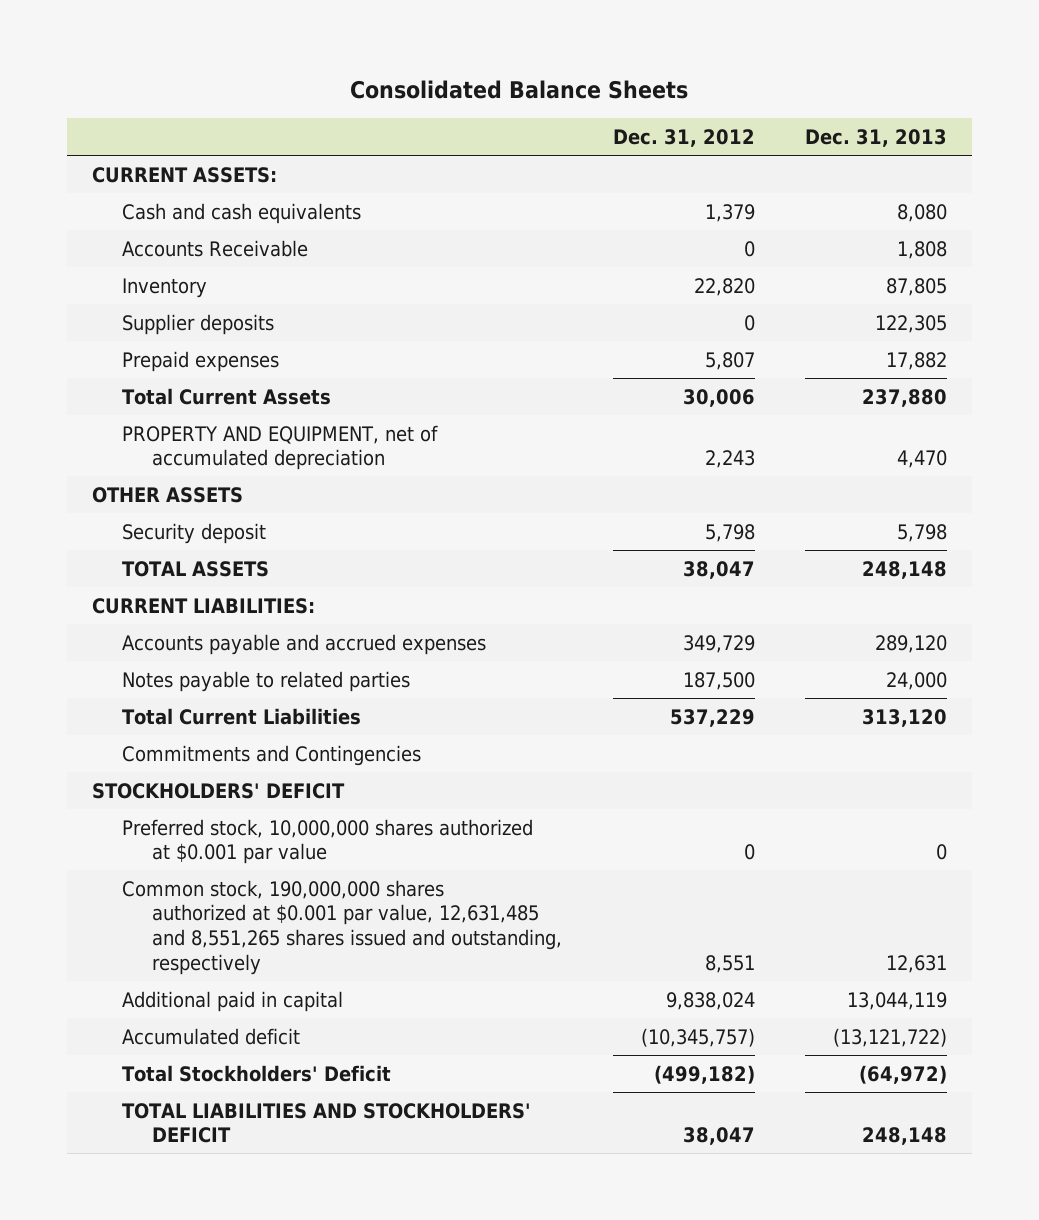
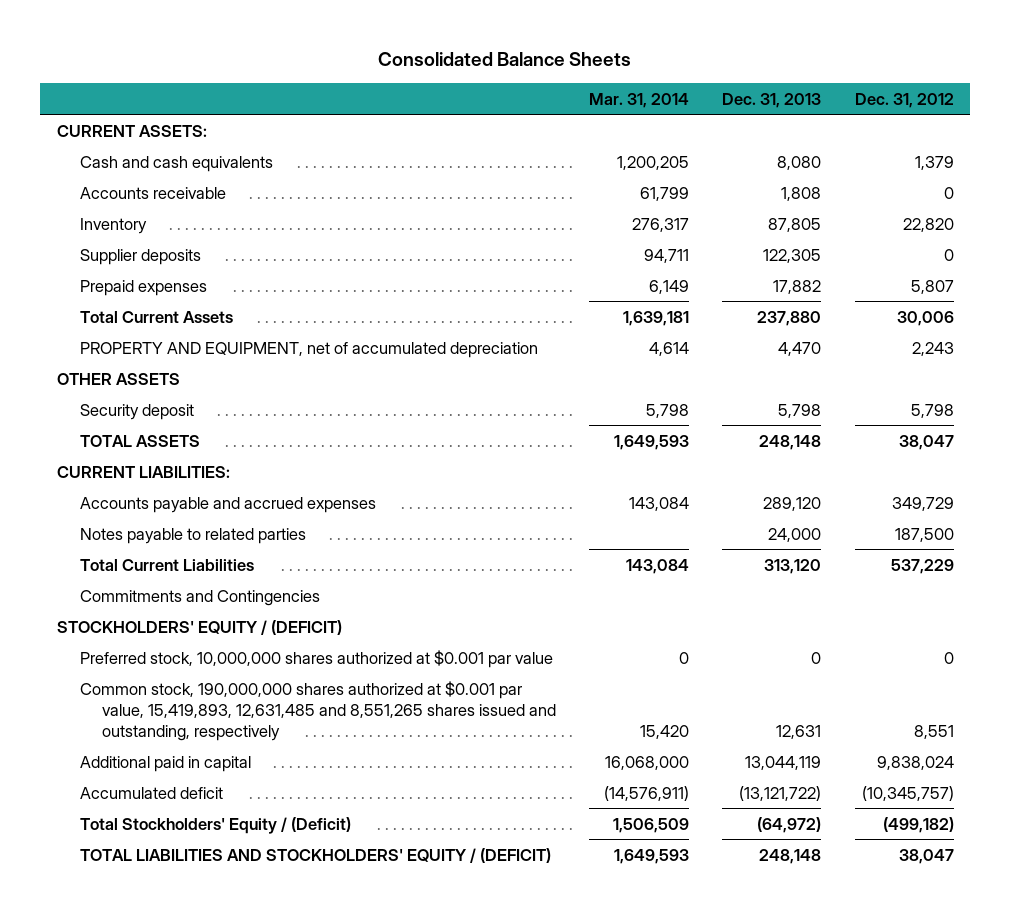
- | Dec. 31, 2012 | Dec. 31, 2013
+ | Mar. 31, 2014 | Dec. 31, 2013 | Dec. 31, 2012
- Accounts Receivable | 0 | 1,808
+ Accounts receivable | 61,799 | 1,808 | 0
- STOCKHOLDERS' DEFICIT
+ STOCKHOLDERS' EQUITY / (DEFICIT)
- Common stock, 190,000,000 shares authorized at $0.001 par value, 12,631,485 and 8,551,265 shares issued and outstanding, respectively | 8,551 | 12,631
+ Common stock, 190,000,000 shares authorized at $0.001 par value, 15,419,893, 12,631,485 and 8,551,265 shares issued and outstanding, respectively | 15,420 | 12,631 | 8,551
- Total Stockholders' Deficit | (499,182) | (64,972)
- TOTAL LIABILITIES AND STOCKHOLDERS' DEFICIT | 38,047 | 248,148
+ Total Stockholders' Equity / (Deficit) | 1,506,509 | (64,972) | (499,182)
+ TOTAL LIABILITIES AND STOCKHOLDERS' EQUITY / (DEFICIT) | 1,649,593 | 248,148 | 38,047

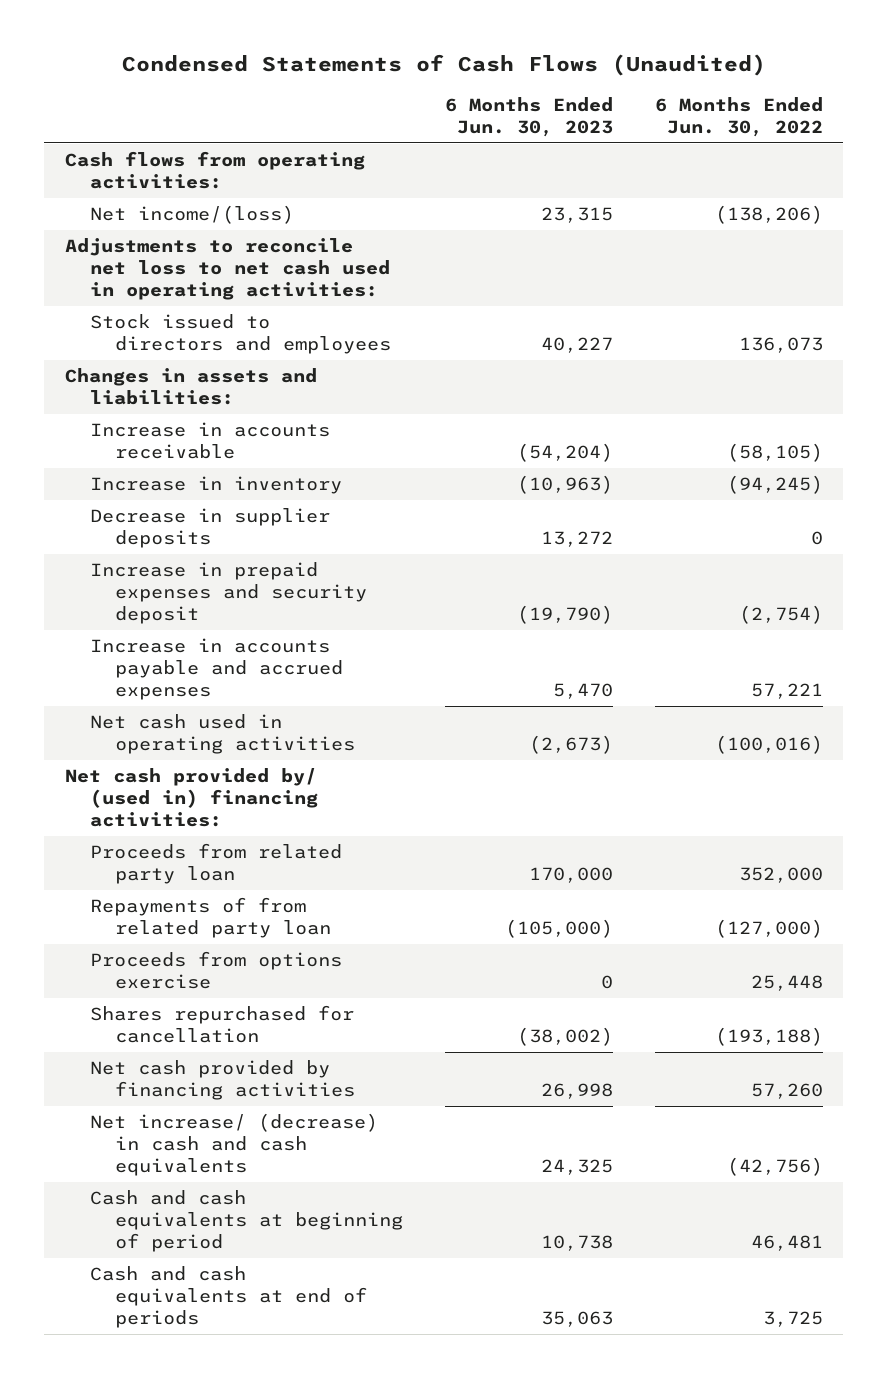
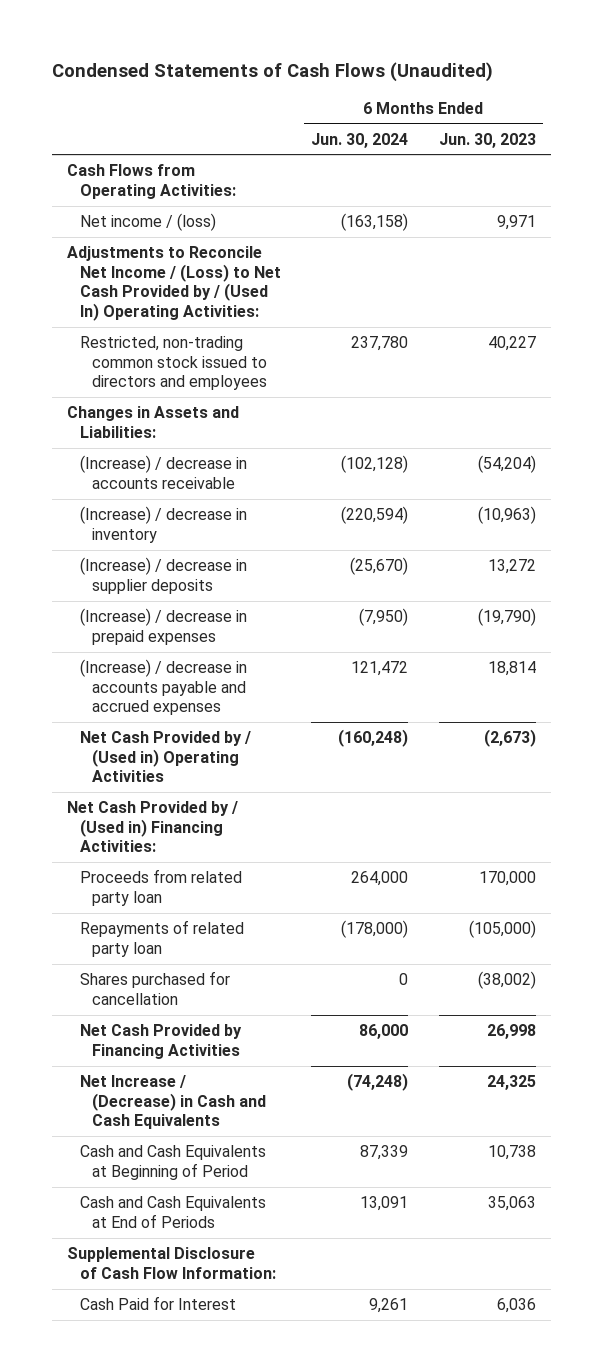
- | 6 Months Ended Jun. 30, 2023 | 6 Months Ended Jun. 30, 2022
+ | 6 Months Ended Jun. 30, 2024 | 6 Months Ended Jun. 30, 2023
- Cash flows from operating activities:
- Net income/(loss) | 23,315 | (138,206)
- Adjustments to reconcile net loss to net cash used in operating activities:
- Stock issued to directors and employees | 40,227 | 136,073
- Changes in assets and liabilities:
- Increase in accounts receivable | (54,204) | (58,105)
- Increase in inventory | (10,963) | (94,245)
- Decrease in supplier deposits | 13,272 | 0
- Increase in prepaid expenses and security deposit | (19,790) | (2,754)
- Increase in accounts payable and accrued expenses | 5,470 | 57,221
- Net cash used in operating activities | (2,673) | (100,016)
- Net cash provided by/ (used in) financing activities:
+ Cash Flows from Operating Activities:
+ Net income / (loss) | (163,158) | 9,971
+ Adjustments to Reconcile Net Income / (Loss) to Net Cash Provided by / (Used In) Operating Activities:
+ Restricted, non-trading common stock issued to directors and employees | 237,780 | 40,227
+ Changes in Assets and Liabilities:
+ (Increase) / decrease in accounts receivable | (102,128) | (54,204)
+ (Increase) / decrease in inventory | (220,594) | (10,963)
+ (Increase) / decrease in supplier deposits | (25,670) | 13,272
+ (Increase) / decrease in prepaid expenses | (7,950) | (19,790)
+ (Increase) / decrease in accounts payable and accrued expenses | 121,472 | 18,814
+ Net Cash Provided by / (Used in) Operating Activities | (160,248) | (2,673)
+ Net Cash Provided by / (Used in) Financing Activities:
- Repayments of from related party loan | (105,000) | (127,000)
- Proceeds from options exercise | 0 | 25,448
- Shares repurchased for cancellation | (38,002) | (193,188)
- Net cash provided by financing activities | 26,998 | 57,260
- Net increase/ (decrease) in cash and cash equivalents | 24,325 | (42,756)
- Cash and cash equivalents at beginning of period | 10,738 | 46,481
- Cash and cash equivalents at end of periods | 35,063 | 3,725
+ Repayments of related party loan | (178,000) | (105,000)
+ Shares purchased for cancellation | 0 | (38,002)
+ Net Cash Provided by Financing Activities | 86,000 | 26,998
+ Net Increase / (Decrease) in Cash and Cash Equivalents | (74,248) | 24,325
+ Cash and Cash Equivalents at Beginning of Period | 87,339 | 10,738
+ Cash and Cash Equivalents at End of Periods | 13,091 | 35,063
+ Supplemental Disclosure of Cash Flow Information:
+ Cash Paid for Interest | 9,261 | 6,036

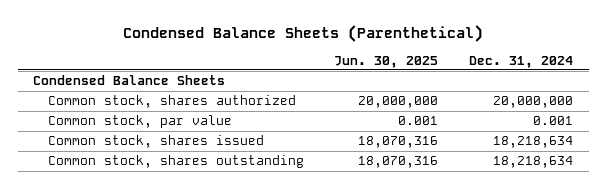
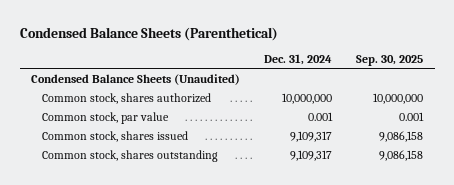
- | Jun. 30, 2025 | Dec. 31, 2024
+ | Dec. 31, 2024 | Sep. 30, 2025
- Condensed Balance Sheets
- Common stock, shares authorized | 20,000,000 | 20,000,000
+ Condensed Balance Sheets (Unaudited)
+ Common stock, shares authorized | 10,000,000 | 10,000,000
- Common stock, shares issued | 18,070,316 | 18,218,634
- Common stock, shares outstanding | 18,070,316 | 18,218,634
+ Common stock, shares issued | 9,109,317 | 9,086,158
+ Common stock, shares outstanding | 9,109,317 | 9,086,158

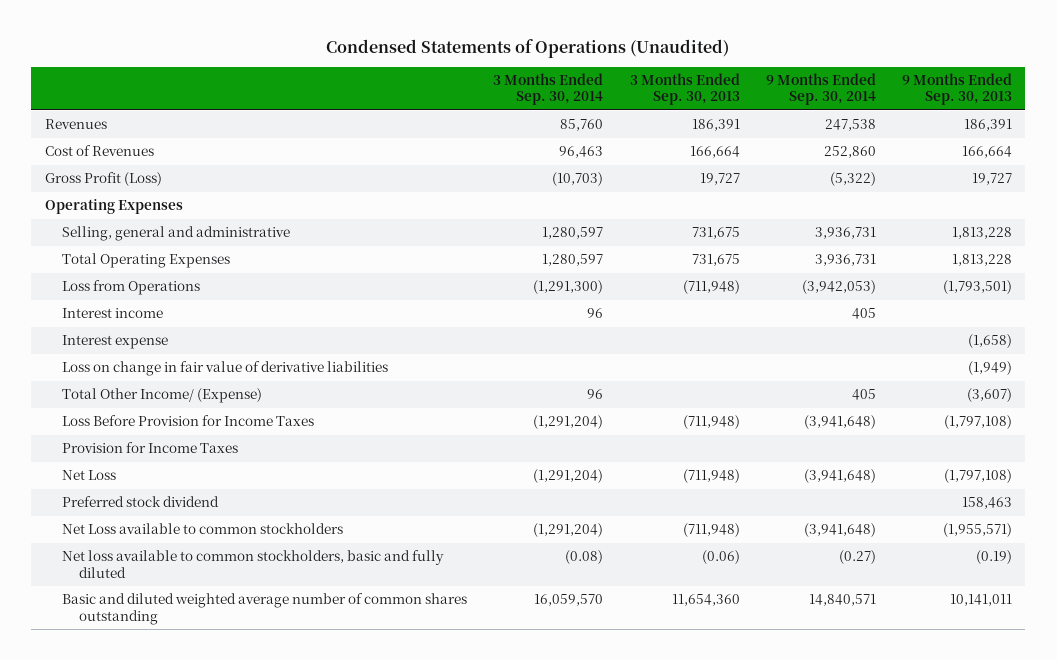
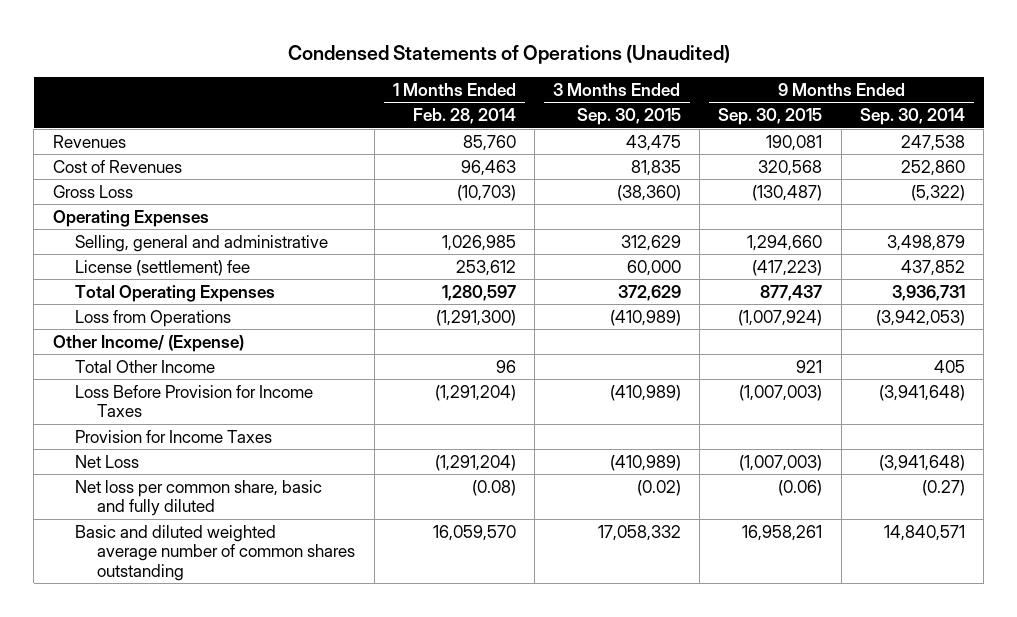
- | 3 Months Ended Sep. 30, 2014 | 3 Months Ended Sep. 30, 2013 | 9 Months Ended Sep. 30, 2014 | 9 Months Ended Sep. 30, 2013
+ | 1 Months Ended Feb. 28, 2014 | 3 Months Ended Sep. 30, 2015 | 9 Months Ended Sep. 30, 2015 | 9 Months Ended Sep. 30, 2014
- Gross Profit (Loss) | (10,703) | 19,727 | (5,322) | 19,727
+ Gross Loss | (10,703) | (38,360) | (130,487) | (5,322)
- Selling, general and administrative | 1,280,597 | 731,675 | 3,936,731 | 1,813,228
+ Selling, general and administrative | 1,026,985 | 312,629 | 1,294,660 | 3,498,879
+ License (settlement) fee | 253,612 | 60,000 | (417,223) | 437,852
- Interest income | 96 | | 405 |
- Interest expense | | | | (1,658)
- Loss on change in fair value of derivative liabilities | | | | (1,949)
- Total Other Income/ (Expense) | 96 | | 405 | (3,607)
+ Other Income/ (Expense)
+ Total Other Income | 96 | | 921 | 405
- Preferred stock dividend | | | | 158,463
- Net Loss available to common stockholders | (1,291,204) | (711,948) | (3,941,648) | (1,955,571)
- Net loss available to common stockholders, basic and fully diluted | (0.08) | (0.06) | (0.27) | (0.19)
+ Net loss per common share, basic and fully diluted | (0.08) | (0.02) | (0.06) | (0.27)

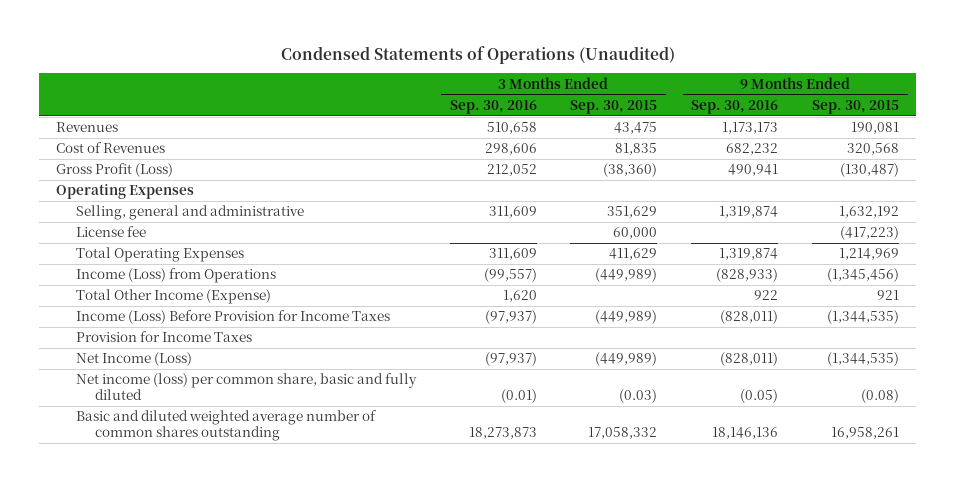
- | 1 Months Ended Feb. 28, 2014 | 3 Months Ended Sep. 30, 2015 | 9 Months Ended Sep. 30, 2015 | 9 Months Ended Sep. 30, 2014
+ | 3 Months Ended Sep. 30, 2016 | 3 Months Ended Sep. 30, 2015 | 9 Months Ended Sep. 30, 2016 | 9 Months Ended Sep. 30, 2015
- Gross Loss | (10,703) | (38,360) | (130,487) | (5,322)
+ Gross Profit (Loss) | 212,052 | (38,360) | 490,941 | (130,487)
- Selling, general and administrative | 1,026,985 | 312,629 | 1,294,660 | 3,498,879
- License (settlement) fee | 253,612 | 60,000 | (417,223) | 437,852
- Total Operating Expenses | 1,280,597 | 372,629 | 877,437 | 3,936,731
- Loss from Operations | (1,291,300) | (410,989) | (1,007,924) | (3,942,053)
- Other Income/ (Expense)
- Total Other Income | 96 | | 921 | 405
- Loss Before Provision for Income Taxes | (1,291,204) | (410,989) | (1,007,003) | (3,941,648)
+ Selling, general and administrative | 311,609 | 351,629 | 1,319,874 | 1,632,192
+ License fee | | 60,000 | | (417,223)
+ Total Operating Expenses | 311,609 | 411,629 | 1,319,874 | 1,214,969
+ Income (Loss) from Operations | (99,557) | (449,989) | (828,933) | (1,345,456)
+ Total Other Income (Expense) | 1,620 | | 922 | 921
+ Income (Loss) Before Provision for Income Taxes | (97,937) | (449,989) | (828,011) | (1,344,535)
- Net Loss | (1,291,204) | (410,989) | (1,007,003) | (3,941,648)
- Net loss per common share, basic and fully diluted | (0.08) | (0.02) | (0.06) | (0.27)
+ Net Income (Loss) | (97,937) | (449,989) | (828,011) | (1,344,535)
+ Net income (loss) per common share, basic and fully diluted | (0.01) | (0.03) | (0.05) | (0.08)

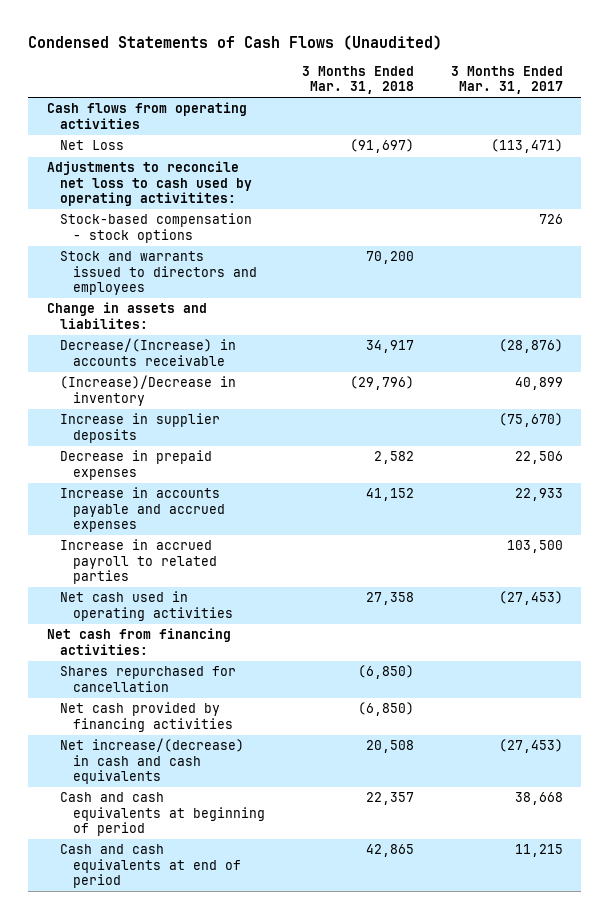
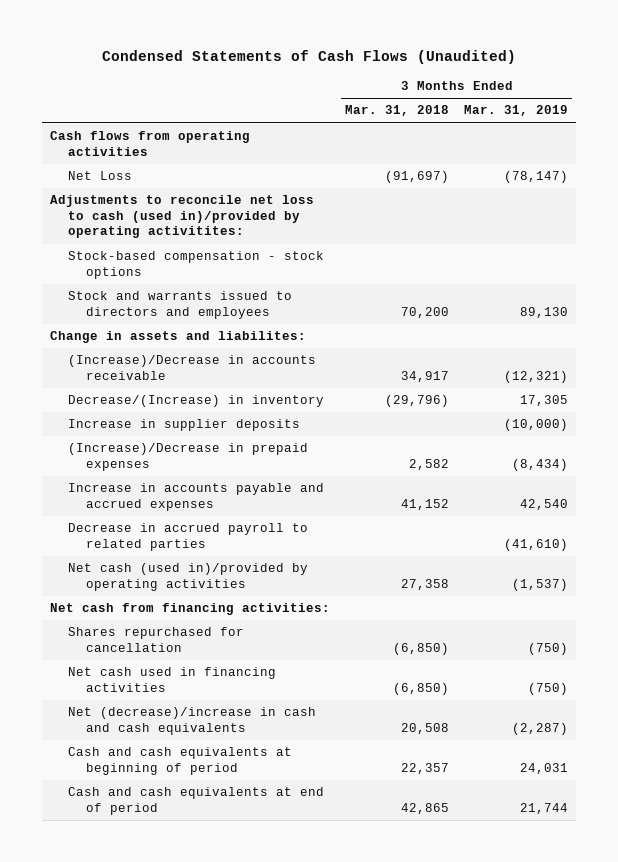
- | 3 Months Ended Mar. 31, 2018 | 3 Months Ended Mar. 31, 2017
+ | 3 Months Ended Mar. 31, 2018 | 3 Months Ended Mar. 31, 2019
- Adjustments to reconcile net loss to cash used by operating activitites:
+ Adjustments to reconcile net loss to cash (used in)/provided by operating activitites:
- Decrease/(Increase) in accounts receivable | 34,917 | (28,876)
- (Increase)/Decrease in inventory | (29,796) | 40,899
+ (Increase)/Decrease in accounts receivable | 34,917 | (12,321)
+ Decrease/(Increase) in inventory | (29,796) | 17,305
- Decrease in prepaid expenses | 2,582 | 22,506
+ (Increase)/Decrease in prepaid expenses | 2,582 | (8,434)
- Increase in accrued payroll to related parties | | 103,500
- Net cash used in operating activities | 27,358 | (27,453)
+ Decrease in accrued payroll to related parties | | (41,610)
+ Net cash (used in)/provided by operating activities | 27,358 | (1,537)
- Net cash provided by financing activities | (6,850) |
- Net increase/(decrease) in cash and cash equivalents | 20,508 | (27,453)
+ Net cash used in financing activities | (6,850) | (750)
+ Net (decrease)/increase in cash and cash equivalents | 20,508 | (2,287)

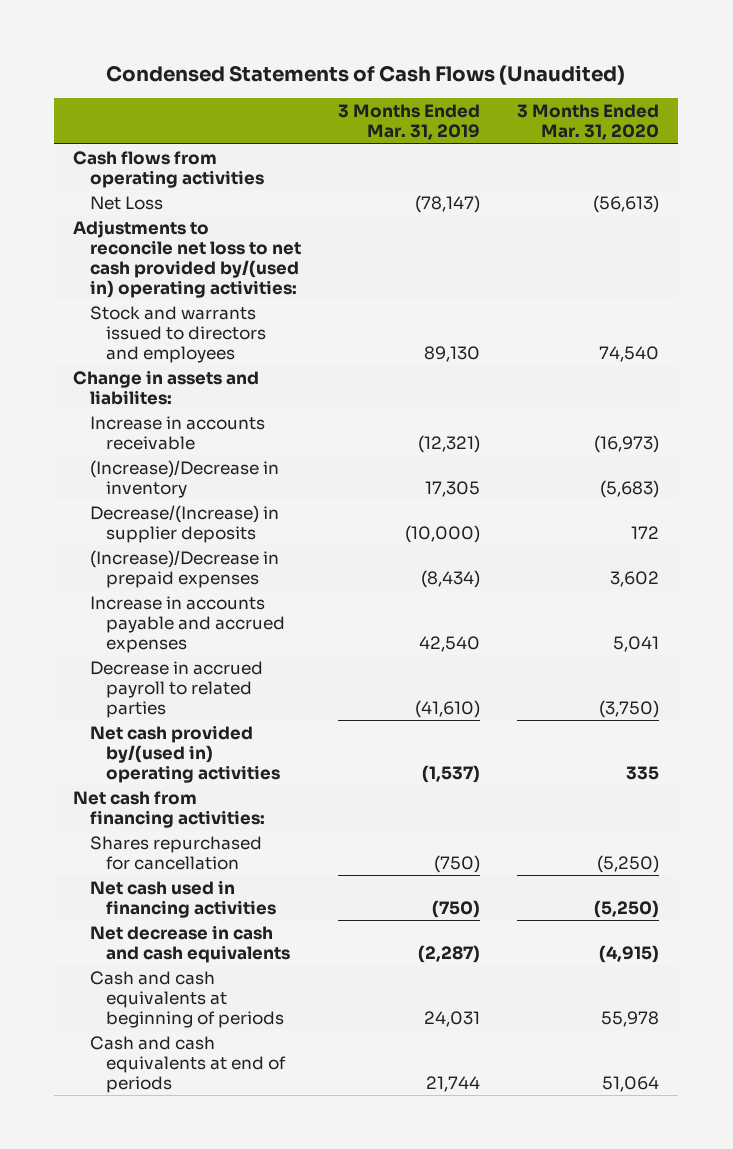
- | 3 Months Ended Mar. 31, 2018 | 3 Months Ended Mar. 31, 2019
+ | 3 Months Ended Mar. 31, 2019 | 3 Months Ended Mar. 31, 2020
- Adjustments to reconcile net loss to cash (used in)/provided by operating activitites:
- Stock-based compensation - stock options
+ Adjustments to reconcile net loss to net cash provided by/(used in) operating activities:
- (Increase)/Decrease in accounts receivable | 34,917 | (12,321)
- Decrease/(Increase) in inventory | (29,796) | 17,305
- Increase in supplier deposits | | (10,000)
+ Increase in accounts receivable | (12,321) | (16,973)
+ (Increase)/Decrease in inventory | 17,305 | (5,683)
+ Decrease/(Increase) in supplier deposits | (10,000) | 172
- Net cash (used in)/provided by operating activities | 27,358 | (1,537)
+ Net cash provided by/(used in) operating activities | (1,537) | 335
- Net (decrease)/increase in cash and cash equivalents | 20,508 | (2,287)
- Cash and cash equivalents at beginning of period | 22,357 | 24,031
- Cash and cash equivalents at end of period | 42,865 | 21,744
+ Net decrease in cash and cash equivalents | (2,287) | (4,915)
+ Cash and cash equivalents at beginning of periods | 24,031 | 55,978
+ Cash and cash equivalents at end of periods | 21,744 | 51,064

